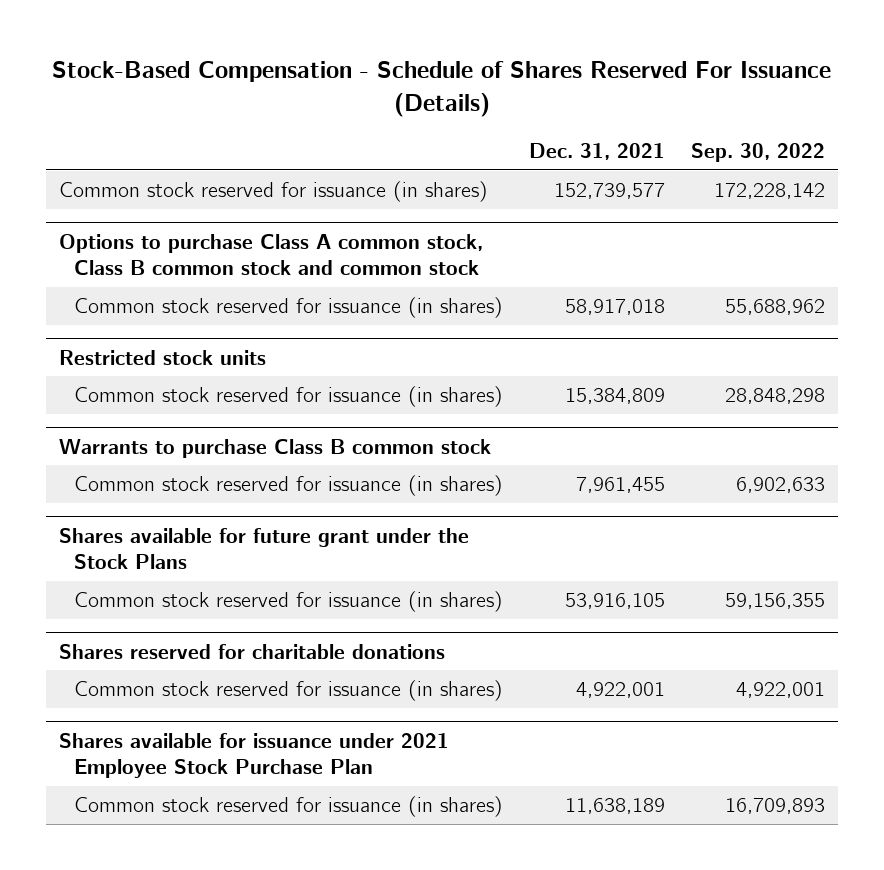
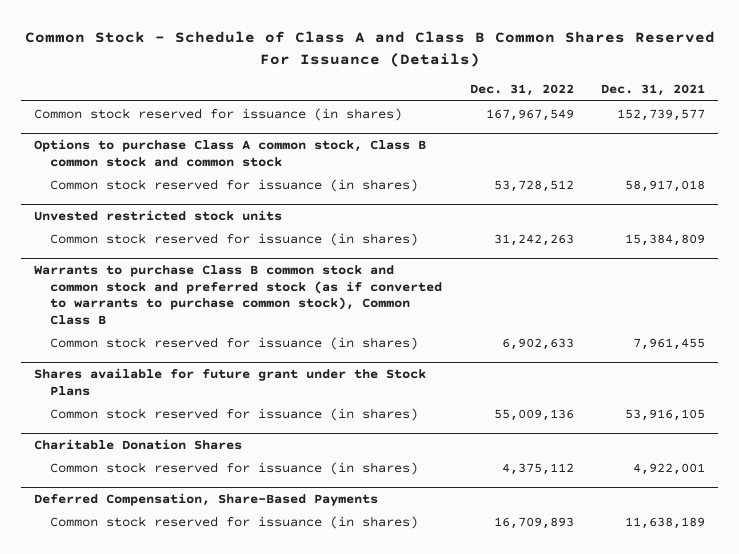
- Stock-Based Compensation - Schedule of Shares Reserved For Issuance (Details)
+ Common Stock - Schedule of Class A and Class B Common Shares Reserved For Issuance (Details)
- | Dec. 31, 2021 | Sep. 30, 2022
+ | Dec. 31, 2022 | Dec. 31, 2021
- Restricted stock units
+ Unvested restricted stock units
- Warrants to purchase Class B common stock
+ Warrants to purchase Class B common stock and common stock and preferred stock (as if converted to warrants to purchase common stock), Common Class B
- Shares reserved for charitable donations
+ Charitable Donation Shares
- Shares available for issuance under 2021 Employee Stock Purchase Plan
+ Deferred Compensation, Share-Based Payments

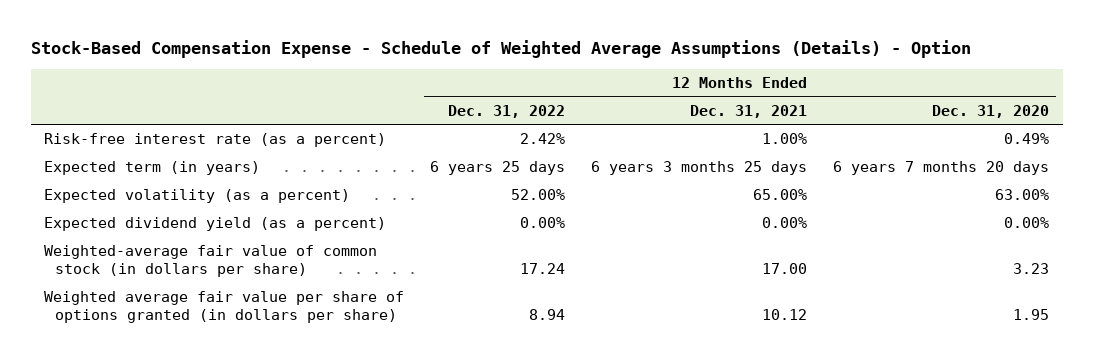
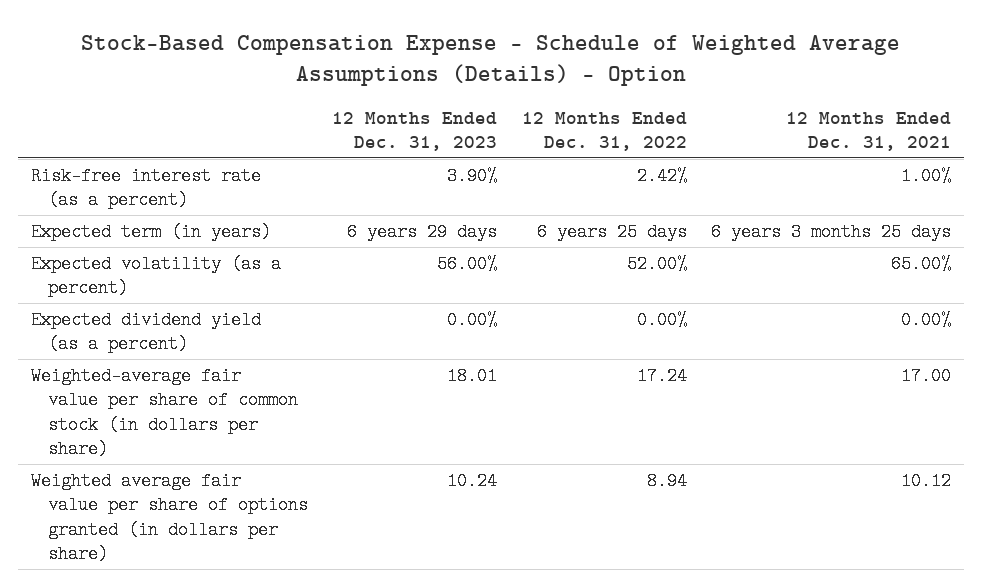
- | 12 Months Ended Dec. 31, 2022 | 12 Months Ended Dec. 31, 2021 | 12 Months Ended Dec. 31, 2020
+ | 12 Months Ended Dec. 31, 2023 | 12 Months Ended Dec. 31, 2022 | 12 Months Ended Dec. 31, 2021
- Weighted-average fair value of common stock (in dollars per share) | 17.24 | 17.00 | 3.23
+ Weighted-average fair value per share of common stock (in dollars per share) | 18.01 | 17.24 | 17.00

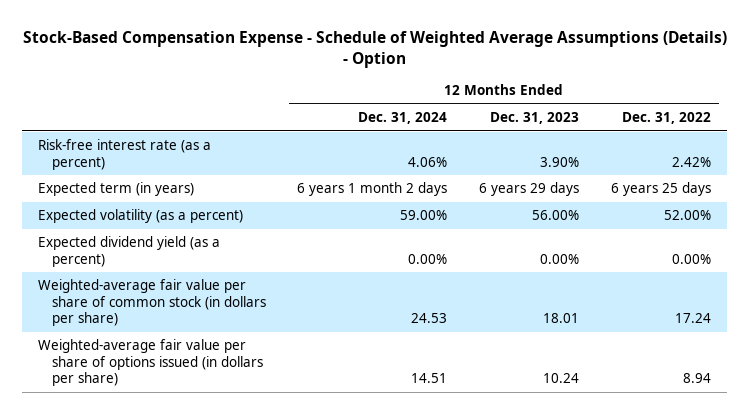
- | 12 Months Ended Dec. 31, 2023 | 12 Months Ended Dec. 31, 2022 | 12 Months Ended Dec. 31, 2021
+ | 12 Months Ended Dec. 31, 2024 | 12 Months Ended Dec. 31, 2023 | 12 Months Ended Dec. 31, 2022
- Weighted average fair value per share of options granted (in dollars per share) | 10.24 | 8.94 | 10.12
+ Weighted-average fair value per share of options issued (in dollars per share) | 14.51 | 10.24 | 8.94

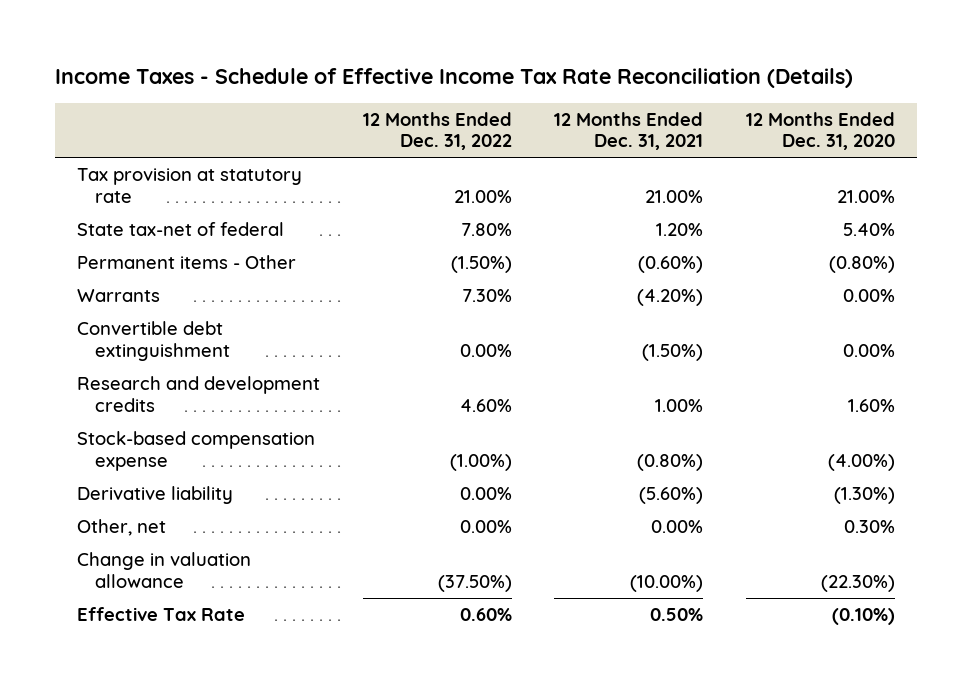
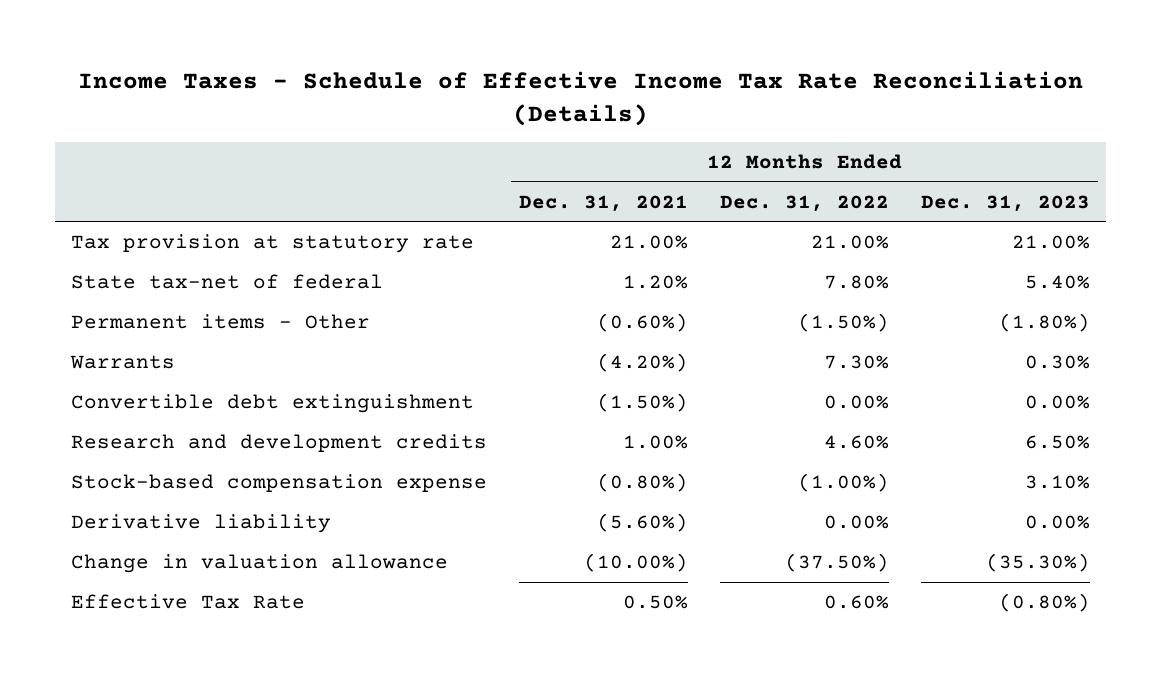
- | 12 Months Ended Dec. 31, 2022 | 12 Months Ended Dec. 31, 2021 | 12 Months Ended Dec. 31, 2020
+ | 12 Months Ended Dec. 31, 2021 | 12 Months Ended Dec. 31, 2022 | 12 Months Ended Dec. 31, 2023
- Other, net | 0.00% | 0.00% | 0.30%

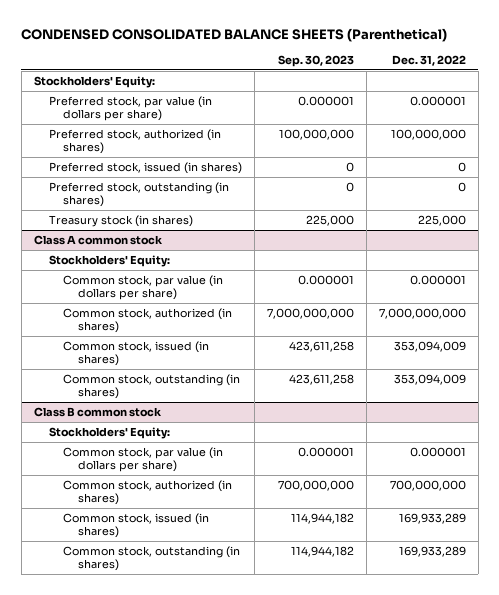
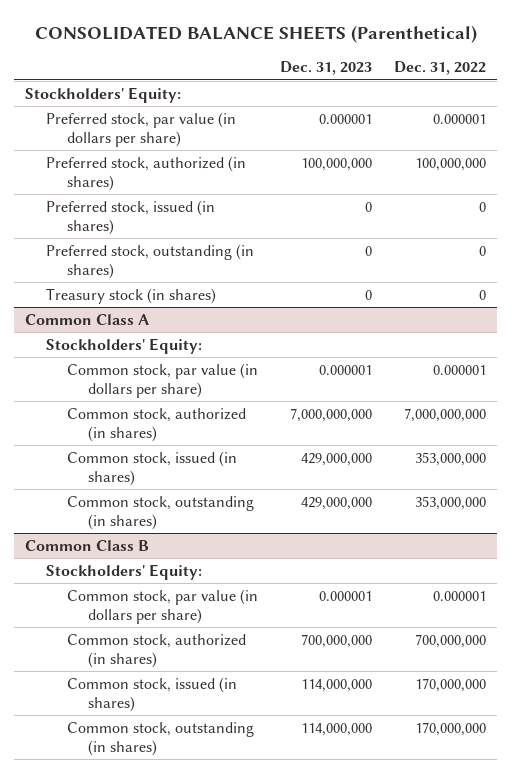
- CONDENSED CONSOLIDATED BALANCE SHEETS (Parenthetical)
+ CONSOLIDATED BALANCE SHEETS (Parenthetical)
- | Sep. 30, 2023 | Dec. 31, 2022
+ | Dec. 31, 2023 | Dec. 31, 2022
- Treasury stock (in shares) | 225,000 | 225,000
- Class A common stock
+ Treasury stock (in shares) | 0 | 0
+ Common Class A
- Common stock, issued (in shares) | 423,611,258 | 353,094,009
- Common stock, outstanding (in shares) | 423,611,258 | 353,094,009
- Class B common stock
+ Common stock, issued (in shares) | 429,000,000 | 353,000,000
+ Common stock, outstanding (in shares) | 429,000,000 | 353,000,000
+ Common Class B
- Common stock, issued (in shares) | 114,944,182 | 169,933,289
- Common stock, outstanding (in shares) | 114,944,182 | 169,933,289
+ Common stock, issued (in shares) | 114,000,000 | 170,000,000
+ Common stock, outstanding (in shares) | 114,000,000 | 170,000,000

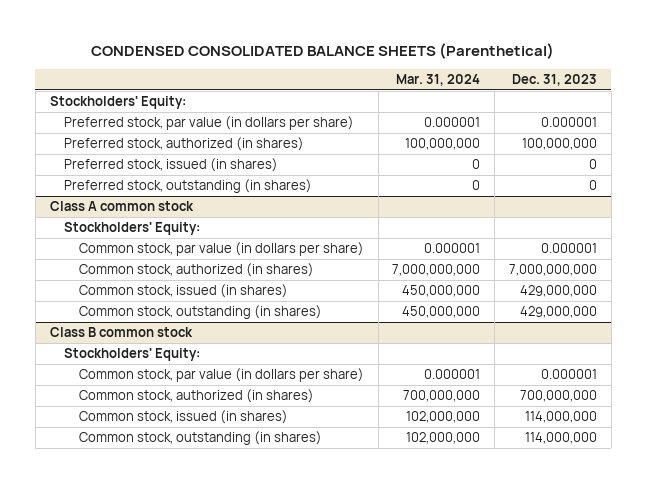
- CONSOLIDATED BALANCE SHEETS (Parenthetical)
+ CONDENSED CONSOLIDATED BALANCE SHEETS (Parenthetical)
- | Dec. 31, 2023 | Dec. 31, 2022
+ | Mar. 31, 2024 | Dec. 31, 2023
- Treasury stock (in shares) | 0 | 0
- Common Class A
+ Class A common stock
- Common Class B
+ Class B common stock

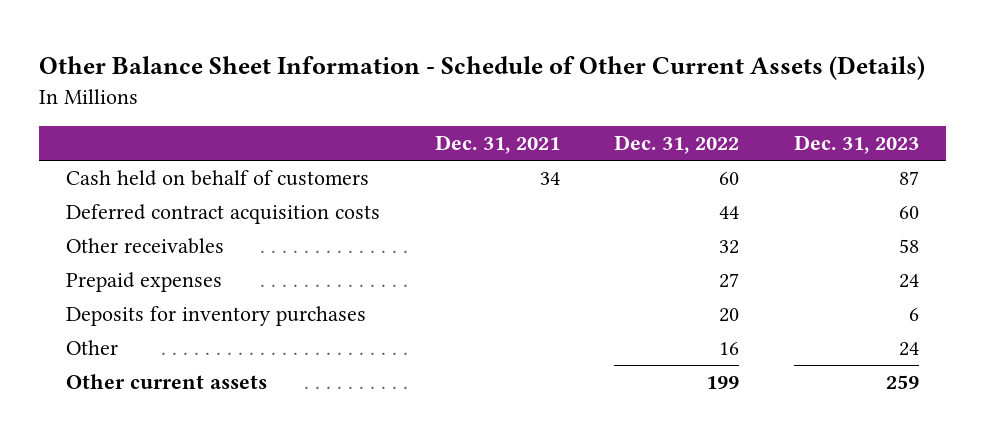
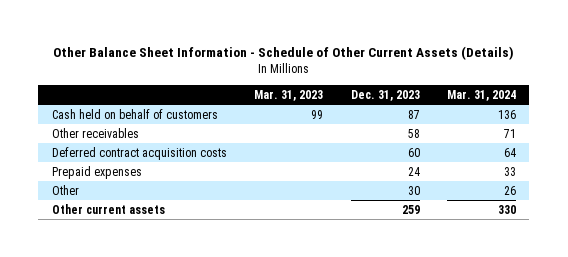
- | Dec. 31, 2021 | Dec. 31, 2022 | Dec. 31, 2023
+ | Mar. 31, 2023 | Dec. 31, 2023 | Mar. 31, 2024
moved down: Deferred contract acquisition costs | | 60 | 64
- Deposits for inventory purchases | | 20 | 6
- Other | | 16 | 24
+ Other | | 30 | 26

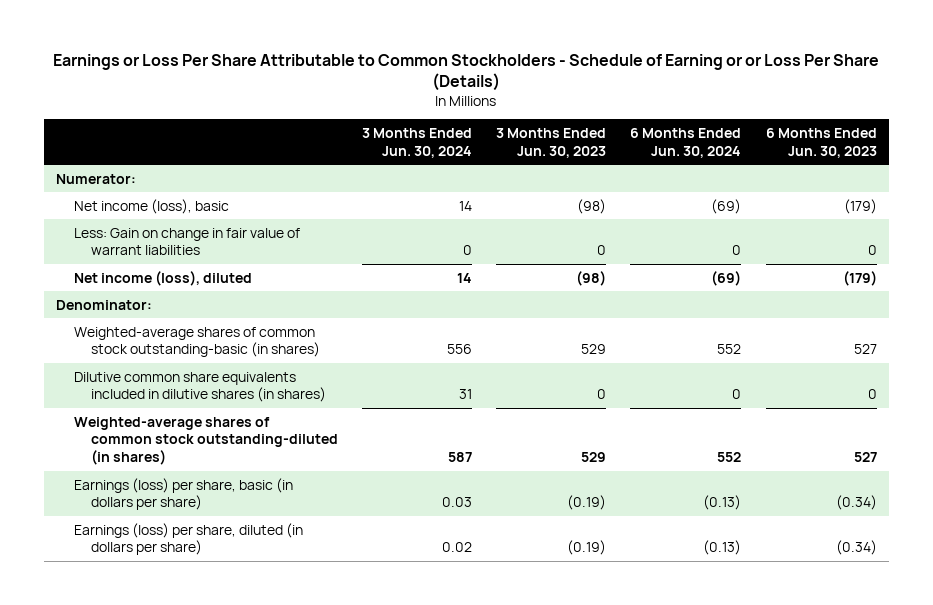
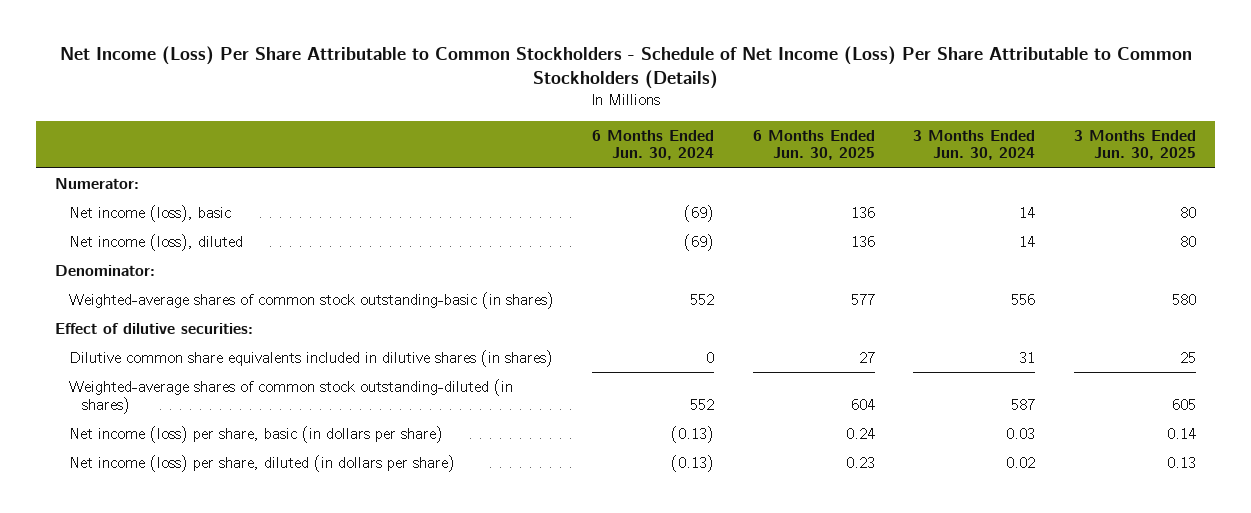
- Earnings or Loss Per Share Attributable to Common Stockholders - Schedule of Earning or or Loss Per Share (Details)
+ Net Income (Loss) Per Share Attributable to Common Stockholders - Schedule of Net Income (Loss) Per Share Attributable to Common Stockholders (Details)
- | 3 Months Ended Jun. 30, 2024 | 3 Months Ended Jun. 30, 2023 | 6 Months Ended Jun. 30, 2024 | 6 Months Ended Jun. 30, 2023
+ | 6 Months Ended Jun. 30, 2024 | 6 Months Ended Jun. 30, 2025 | 3 Months Ended Jun. 30, 2024 | 3 Months Ended Jun. 30, 2025
- Less: Gain on change in fair value of warrant liabilities | 0 | 0 | 0 | 0
+ Effect of dilutive securities:
- Earnings (loss) per share, basic (in dollars per share) | 0.03 | (0.19) | (0.13) | (0.34)
- Earnings (loss) per share, diluted (in dollars per share) | 0.02 | (0.19) | (0.13) | (0.34)
+ Net income (loss) per share, basic (in dollars per share) | (0.13) | 0.24 | 0.03 | 0.14
+ Net income (loss) per share, diluted (in dollars per share) | (0.13) | 0.23 | 0.02 | 0.13

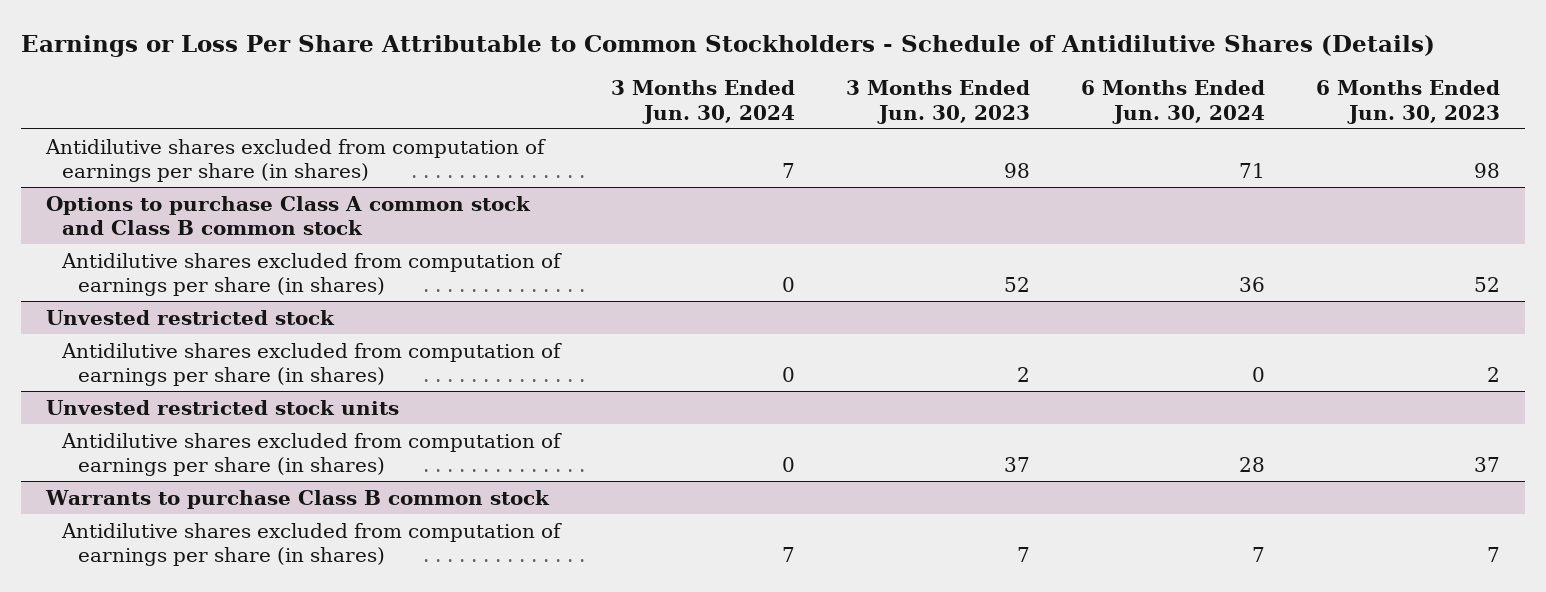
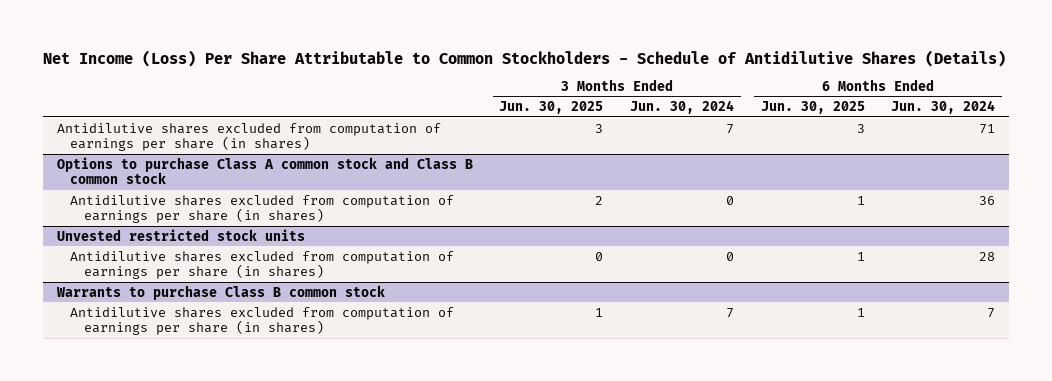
- Earnings or Loss Per Share Attributable to Common Stockholders - Schedule of Antidilutive Shares (Details)
+ Net Income (Loss) Per Share Attributable to Common Stockholders - Schedule of Antidilutive Shares (Details)
- | 3 Months Ended Jun. 30, 2024 | 3 Months Ended Jun. 30, 2023 | 6 Months Ended Jun. 30, 2024 | 6 Months Ended Jun. 30, 2023
+ | 3 Months Ended Jun. 30, 2025 | 3 Months Ended Jun. 30, 2024 | 6 Months Ended Jun. 30, 2025 | 6 Months Ended Jun. 30, 2024
- Unvested restricted stock
- Antidilutive shares excluded from computation of earnings per share (in shares) | 0 | 2 | 0 | 2

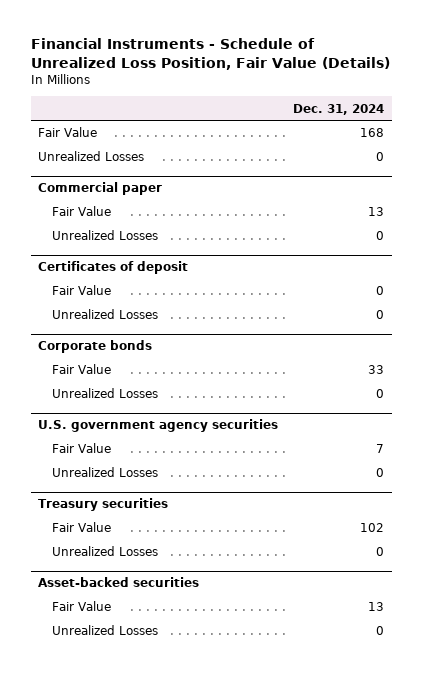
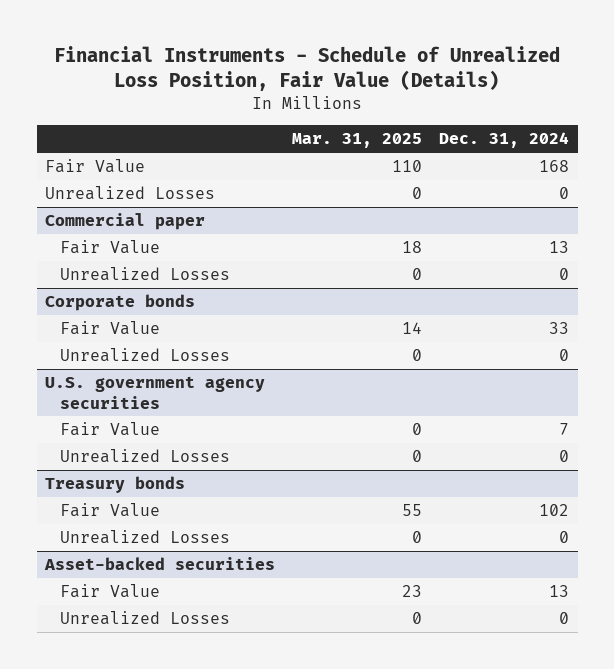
- | Dec. 31, 2024
+ | Mar. 31, 2025 | Dec. 31, 2024
- Certificates of deposit
- Fair Value | 0
- Unrealized Losses | 0
- Treasury securities
+ Treasury bonds

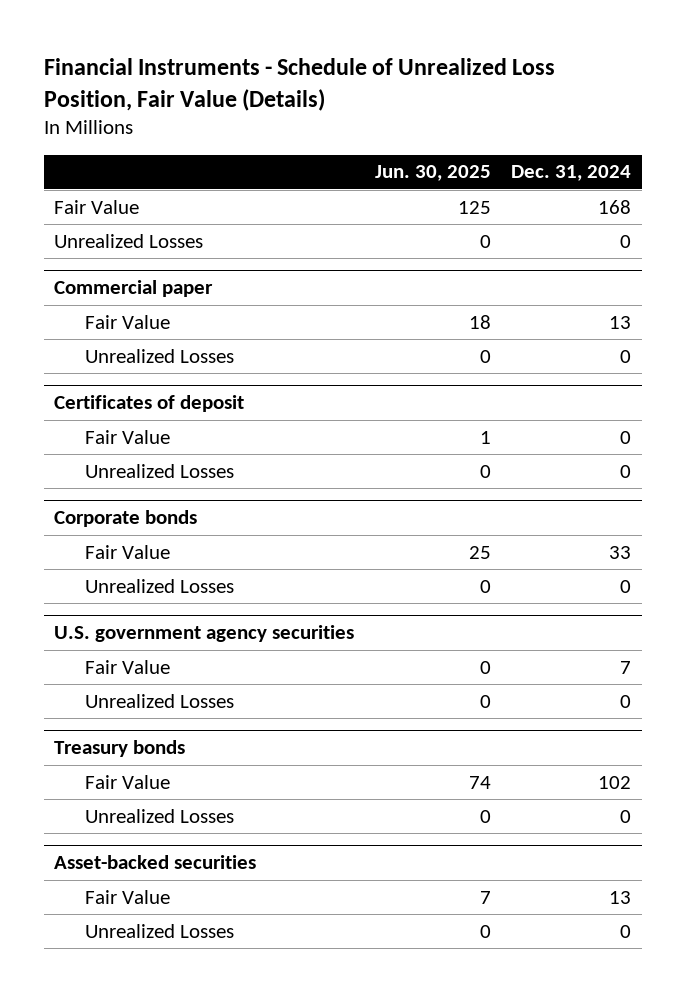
- | Mar. 31, 2025 | Dec. 31, 2024
+ | Jun. 30, 2025 | Dec. 31, 2024
+ Certificates of deposit
+ Fair Value | 1 | 0
+ Unrealized Losses | 0 | 0

